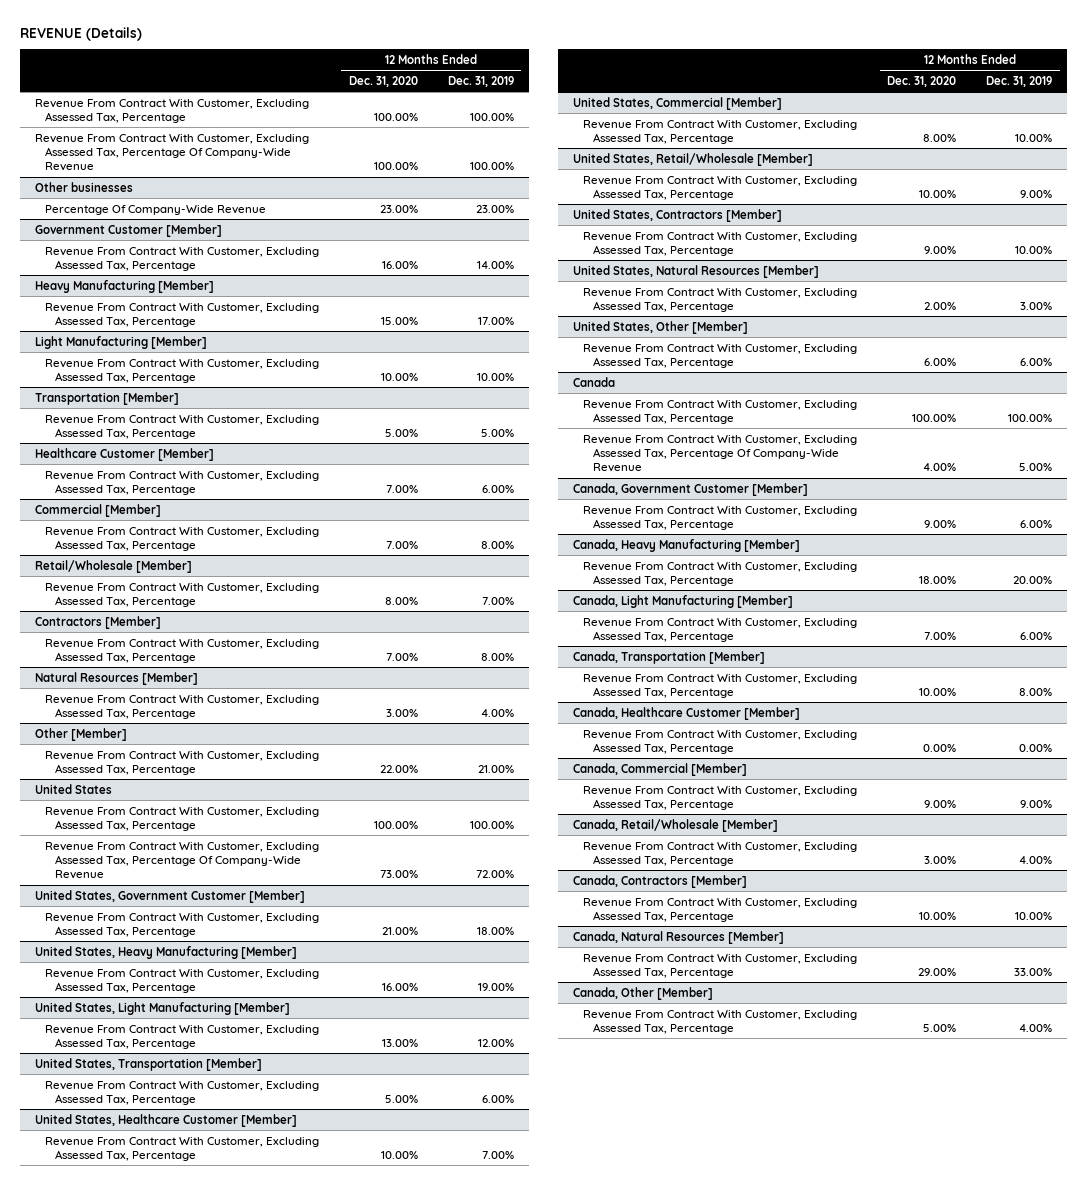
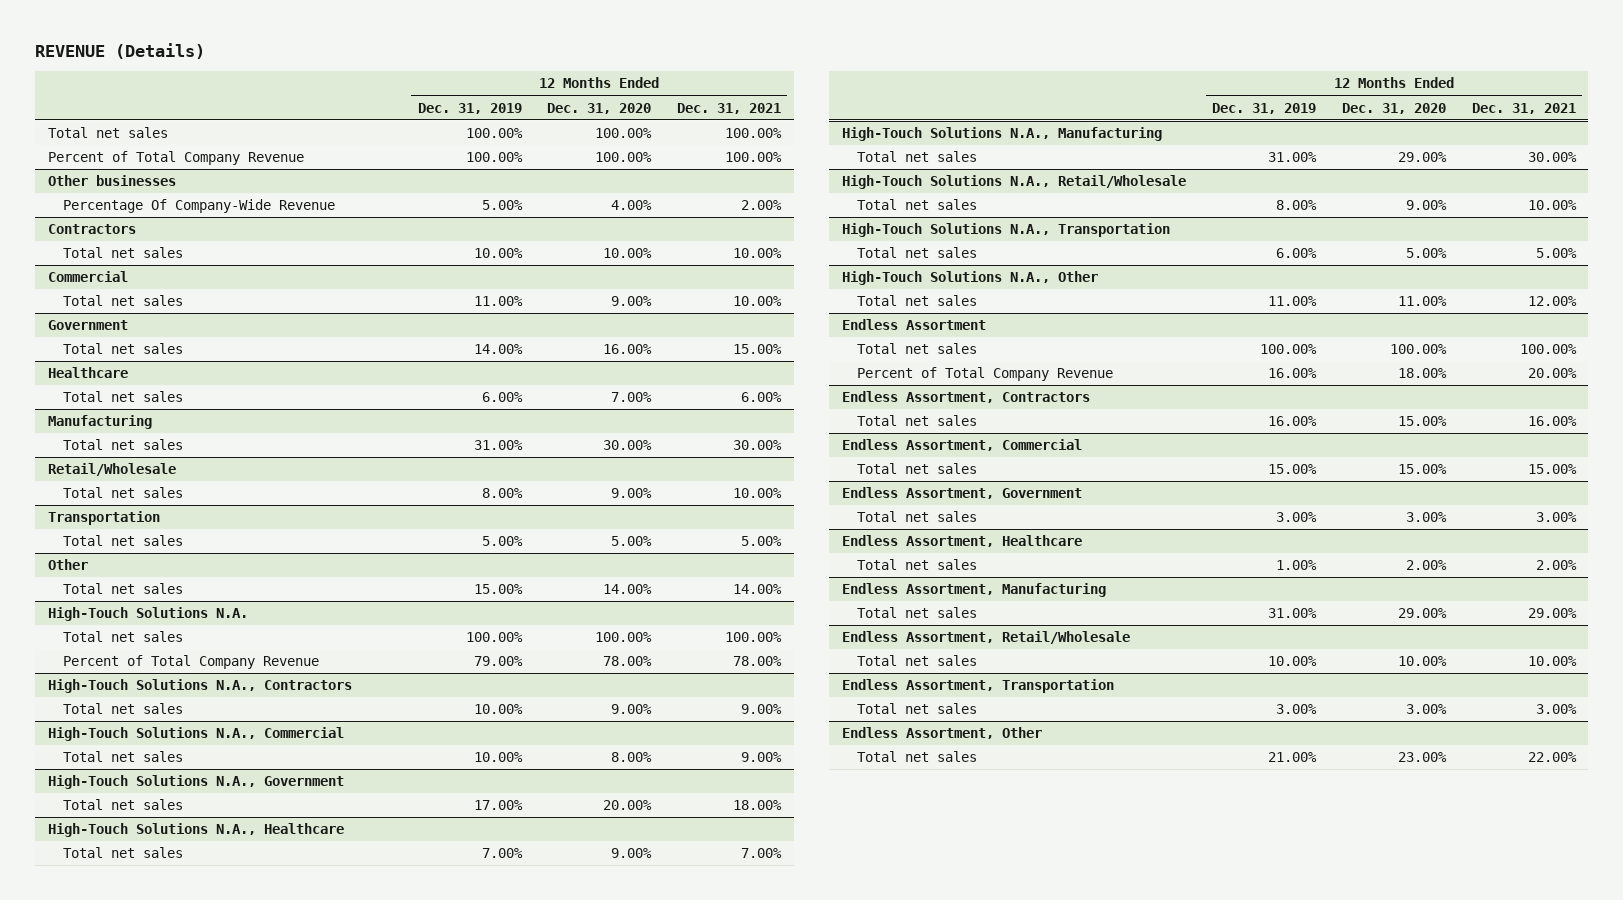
- | 12 Months Ended Dec. 31, 2020 | 12 Months Ended Dec. 31, 2019
+ | 12 Months Ended Dec. 31, 2019 | 12 Months Ended Dec. 31, 2020 | 12 Months Ended Dec. 31, 2021
- Revenue From Contract With Customer, Excluding Assessed Tax, Percentage | 100.00% | 100.00%
- Revenue From Contract With Customer, Excluding Assessed Tax, Percentage Of Company-Wide Revenue | 100.00% | 100.00%
+ Total net sales | 100.00% | 100.00% | 100.00%
+ Percent of Total Company Revenue | 100.00% | 100.00% | 100.00%
@ Other businesses
- Percentage Of Company-Wide Revenue | 23.00% | 23.00%
- Government Customer [Member]
- Revenue From Contract With Customer, Excluding Assessed Tax, Percentage | 16.00% | 14.00%
- Heavy Manufacturing [Member]
- Revenue From Contract With Customer, Excluding Assessed Tax, Percentage | 15.00% | 17.00%
- Light Manufacturing [Member]
- Revenue From Contract With Customer, Excluding Assessed Tax, Percentage | 10.00% | 10.00%
- Transportation [Member]
- Revenue From Contract With Customer, Excluding Assessed Tax, Percentage | 5.00% | 5.00%
- Healthcare Customer [Member]
- Revenue From Contract With Customer, Excluding Assessed Tax, Percentage | 7.00% | 6.00%
- Commercial [Member]
- Revenue From Contract With Customer, Excluding Assessed Tax, Percentage | 7.00% | 8.00%
- Retail/Wholesale [Member]
- Revenue From Contract With Customer, Excluding Assessed Tax, Percentage | 8.00% | 7.00%
- Contractors [Member]
- Revenue From Contract With Customer, Excluding Assessed Tax, Percentage | 7.00% | 8.00%
- Natural Resources [Member]
- Revenue From Contract With Customer, Excluding Assessed Tax, Percentage | 3.00% | 4.00%
- Other [Member]
- Revenue From Contract With Customer, Excluding Assessed Tax, Percentage | 22.00% | 21.00%
- United States
- Revenue From Contract With Customer, Excluding Assessed Tax, Percentage | 100.00% | 100.00%
- Revenue From Contract With Customer, Excluding Assessed Tax, Percentage Of Company-Wide Revenue | 73.00% | 72.00%
- United States, Government Customer [Member]
- Revenue From Contract With Customer, Excluding Assessed Tax, Percentage | 21.00% | 18.00%
- United States, Heavy Manufacturing [Member]
- Revenue From Contract With Customer, Excluding Assessed Tax, Percentage | 16.00% | 19.00%
- United States, Light Manufacturing [Member]
- Revenue From Contract With Customer, Excluding Assessed Tax, Percentage | 13.00% | 12.00%
- United States, Transportation [Member]
- Revenue From Contract With Customer, Excluding Assessed Tax, Percentage | 5.00% | 6.00%
- United States, Healthcare Customer [Member]
- Revenue From Contract With Customer, Excluding Assessed Tax, Percentage | 10.00% | 7.00%
- United States, Commercial [Member]
- Revenue From Contract With Customer, Excluding Assessed Tax, Percentage | 8.00% | 10.00%
- United States, Retail/Wholesale [Member]
- Revenue From Contract With Customer, Excluding Assessed Tax, Percentage | 10.00% | 9.00%
- United States, Contractors [Member]
- Revenue From Contract With Customer, Excluding Assessed Tax, Percentage | 9.00% | 10.00%
- United States, Natural Resources [Member]
- Revenue From Contract With Customer, Excluding Assessed Tax, Percentage | 2.00% | 3.00%
- United States, Other [Member]
- Revenue From Contract With Customer, Excluding Assessed Tax, Percentage | 6.00% | 6.00%
- Canada
- Revenue From Contract With Customer, Excluding Assessed Tax, Percentage | 100.00% | 100.00%
- Revenue From Contract With Customer, Excluding Assessed Tax, Percentage Of Company-Wide Revenue | 4.00% | 5.00%
- Canada, Government Customer [Member]
- Revenue From Contract With Customer, Excluding Assessed Tax, Percentage | 9.00% | 6.00%
- Canada, Heavy Manufacturing [Member]
- Revenue From Contract With Customer, Excluding Assessed Tax, Percentage | 18.00% | 20.00%
- Canada, Light Manufacturing [Member]
- Revenue From Contract With Customer, Excluding Assessed Tax, Percentage | 7.00% | 6.00%
- Canada, Transportation [Member]
- Revenue From Contract With Customer, Excluding Assessed Tax, Percentage | 10.00% | 8.00%
- Canada, Healthcare Customer [Member]
- Revenue From Contract With Customer, Excluding Assessed Tax, Percentage | 0.00% | 0.00%
- Canada, Commercial [Member]
- Revenue From Contract With Customer, Excluding Assessed Tax, Percentage | 9.00% | 9.00%
- Canada, Retail/Wholesale [Member]
- Revenue From Contract With Customer, Excluding Assessed Tax, Percentage | 3.00% | 4.00%
- Canada, Contractors [Member]
- Revenue From Contract With Customer, Excluding Assessed Tax, Percentage | 10.00% | 10.00%
- Canada, Natural Resources [Member]
- Revenue From Contract With Customer, Excluding Assessed Tax, Percentage | 29.00% | 33.00%
- Canada, Other [Member]
- Revenue From Contract With Customer, Excluding Assessed Tax, Percentage | 5.00% | 4.00%
@ Other businesses
+ Percentage Of Company-Wide Revenue | 5.00% | 4.00% | 2.00%
+ Contractors
+ Total net sales | 10.00% | 10.00% | 10.00%
+ Commercial
+ Total net sales | 11.00% | 9.00% | 10.00%
+ Government
+ Total net sales | 14.00% | 16.00% | 15.00%
+ Healthcare
+ Total net sales | 6.00% | 7.00% | 6.00%
+ Manufacturing
+ Total net sales | 31.00% | 30.00% | 30.00%
+ Retail/Wholesale
+ Total net sales | 8.00% | 9.00% | 10.00%
+ Transportation
+ Total net sales | 5.00% | 5.00% | 5.00%
+ Other
+ Total net sales | 15.00% | 14.00% | 14.00%
+ High-Touch Solutions N.A.
+ Total net sales | 100.00% | 100.00% | 100.00%
+ Percent of Total Company Revenue | 79.00% | 78.00% | 78.00%
+ High-Touch Solutions N.A., Contractors
+ Total net sales | 10.00% | 9.00% | 9.00%
+ High-Touch Solutions N.A., Commercial
+ Total net sales | 10.00% | 8.00% | 9.00%
+ High-Touch Solutions N.A., Government
+ Total net sales | 17.00% | 20.00% | 18.00%
+ High-Touch Solutions N.A., Healthcare
+ Total net sales | 7.00% | 9.00% | 7.00%
+ High-Touch Solutions N.A., Manufacturing
+ Total net sales | 31.00% | 29.00% | 30.00%
+ High-Touch Solutions N.A., Retail/Wholesale
+ Total net sales | 8.00% | 9.00% | 10.00%
+ High-Touch Solutions N.A., Transportation
+ Total net sales | 6.00% | 5.00% | 5.00%
+ High-Touch Solutions N.A., Other
+ Total net sales | 11.00% | 11.00% | 12.00%
+ Endless Assortment
+ Total net sales | 100.00% | 100.00% | 100.00%
+ Percent of Total Company Revenue | 16.00% | 18.00% | 20.00%
+ Endless Assortment, Contractors
+ Total net sales | 16.00% | 15.00% | 16.00%
+ Endless Assortment, Commercial
+ Total net sales | 15.00% | 15.00% | 15.00%
+ Endless Assortment, Government
+ Total net sales | 3.00% | 3.00% | 3.00%
+ Endless Assortment, Healthcare
+ Total net sales | 1.00% | 2.00% | 2.00%
+ Endless Assortment, Manufacturing
+ Total net sales | 31.00% | 29.00% | 29.00%
+ Endless Assortment, Retail/Wholesale
+ Total net sales | 10.00% | 10.00% | 10.00%
+ Endless Assortment, Transportation
+ Total net sales | 3.00% | 3.00% | 3.00%
+ Endless Assortment, Other
+ Total net sales | 21.00% | 23.00% | 22.00%

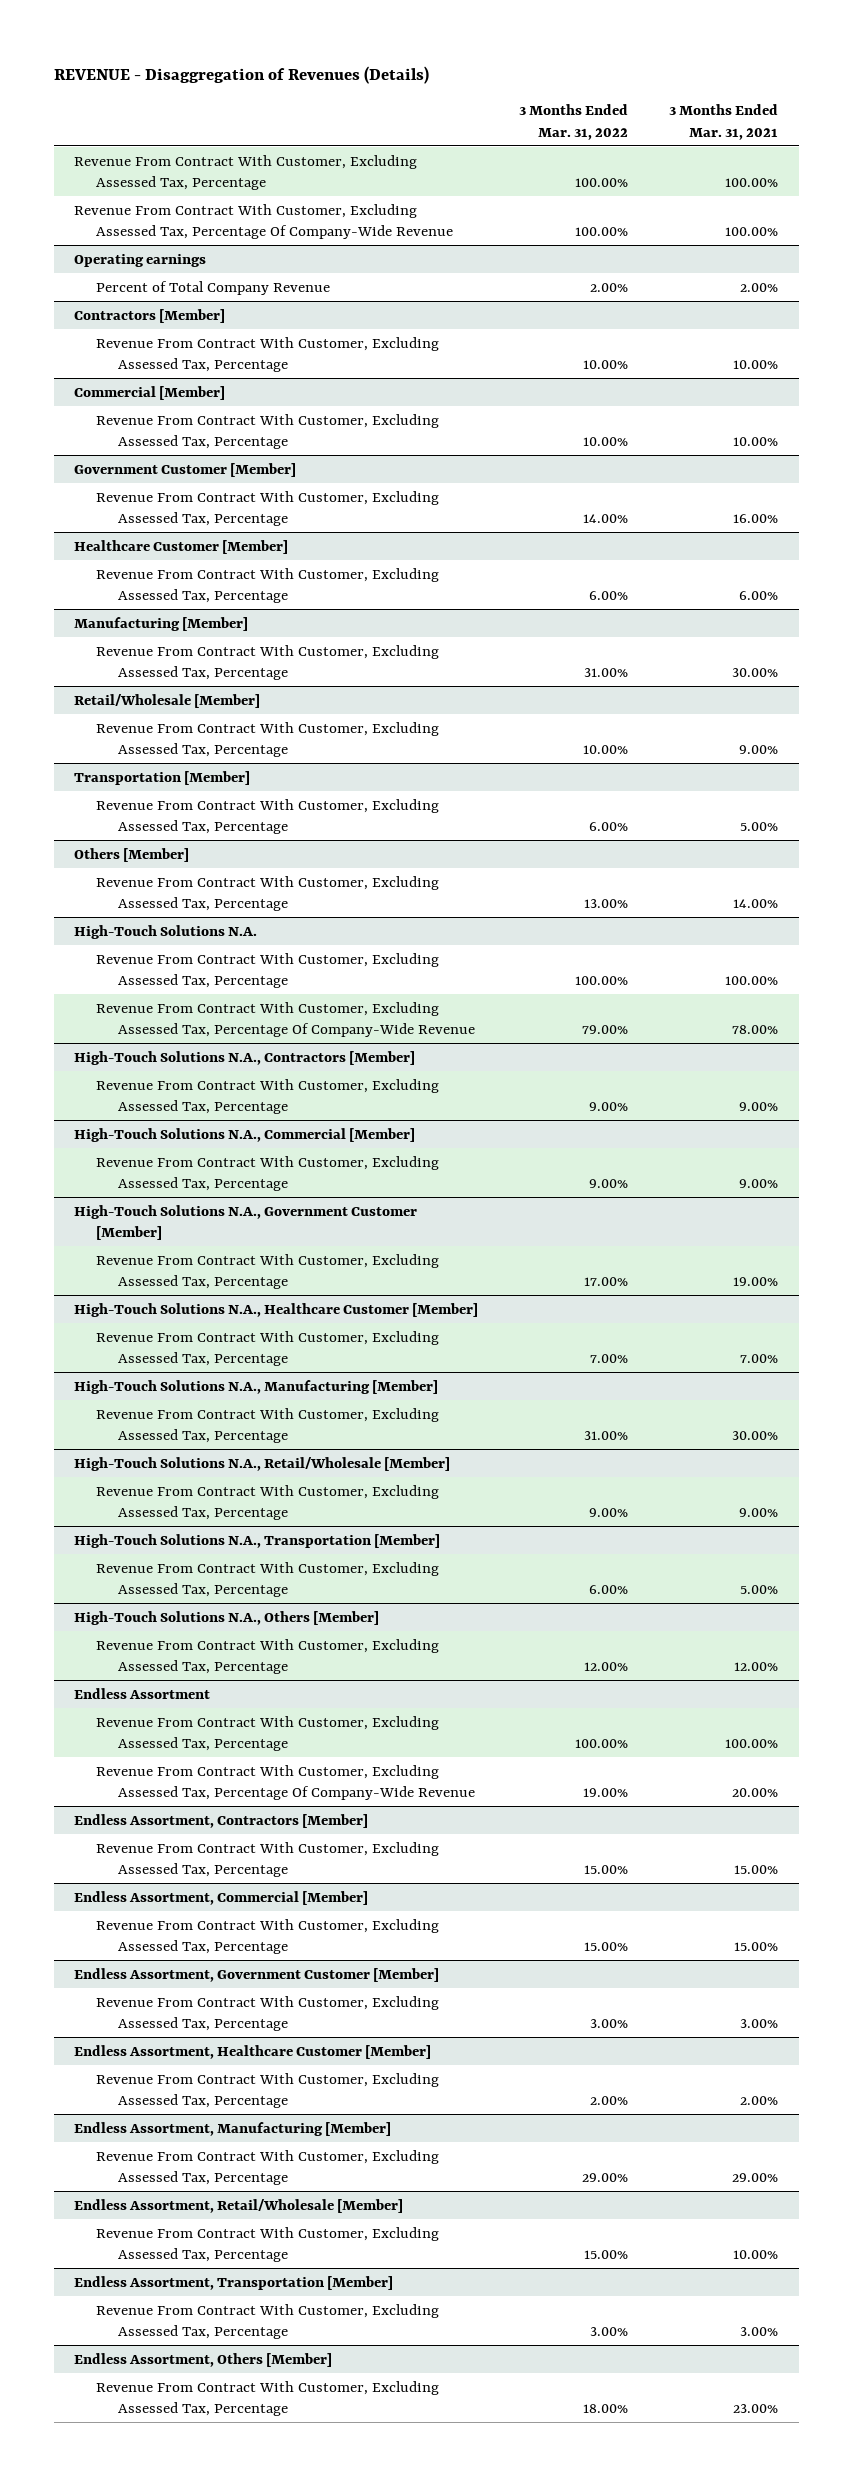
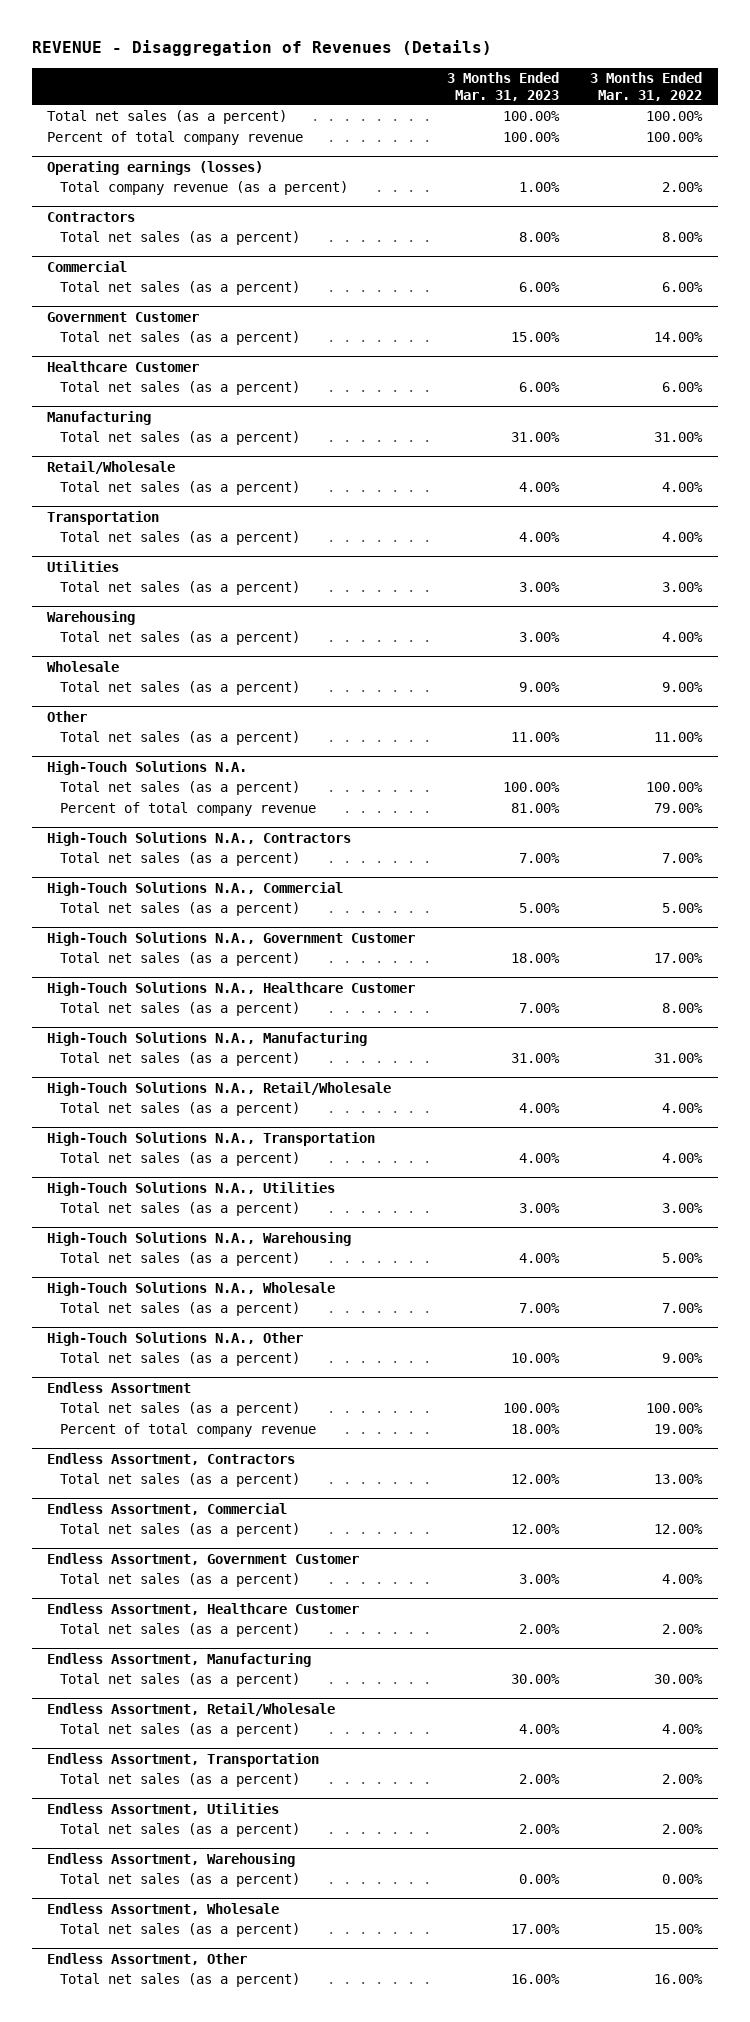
- | 3 Months Ended Mar. 31, 2022 | 3 Months Ended Mar. 31, 2021
+ | 3 Months Ended Mar. 31, 2023 | 3 Months Ended Mar. 31, 2022
- Revenue From Contract With Customer, Excluding Assessed Tax, Percentage | 100.00% | 100.00%
- Revenue From Contract With Customer, Excluding Assessed Tax, Percentage Of Company-Wide Revenue | 100.00% | 100.00%
- Operating earnings
- Percent of Total Company Revenue | 2.00% | 2.00%
- Contractors [Member]
- Revenue From Contract With Customer, Excluding Assessed Tax, Percentage | 10.00% | 10.00%
- Commercial [Member]
- Revenue From Contract With Customer, Excluding Assessed Tax, Percentage | 10.00% | 10.00%
- Government Customer [Member]
- Revenue From Contract With Customer, Excluding Assessed Tax, Percentage | 14.00% | 16.00%
- Healthcare Customer [Member]
- Revenue From Contract With Customer, Excluding Assessed Tax, Percentage | 6.00% | 6.00%
- Manufacturing [Member]
- Revenue From Contract With Customer, Excluding Assessed Tax, Percentage | 31.00% | 30.00%
- Retail/Wholesale [Member]
- Revenue From Contract With Customer, Excluding Assessed Tax, Percentage | 10.00% | 9.00%
- Transportation [Member]
- Revenue From Contract With Customer, Excluding Assessed Tax, Percentage | 6.00% | 5.00%
- Others [Member]
- Revenue From Contract With Customer, Excluding Assessed Tax, Percentage | 13.00% | 14.00%
+ Total net sales (as a percent) | 100.00% | 100.00%
+ Percent of total company revenue | 100.00% | 100.00%
+ Operating earnings (losses)
+ Total company revenue (as a percent) | 1.00% | 2.00%
+ Contractors
+ Total net sales (as a percent) | 8.00% | 8.00%
+ Commercial
+ Total net sales (as a percent) | 6.00% | 6.00%
+ Government Customer
+ Total net sales (as a percent) | 15.00% | 14.00%
+ Healthcare Customer
+ Total net sales (as a percent) | 6.00% | 6.00%
+ Manufacturing
+ Total net sales (as a percent) | 31.00% | 31.00%
+ Retail/Wholesale
+ Total net sales (as a percent) | 4.00% | 4.00%
+ Transportation
+ Total net sales (as a percent) | 4.00% | 4.00%
+ Utilities
+ Total net sales (as a percent) | 3.00% | 3.00%
+ Warehousing
+ Total net sales (as a percent) | 3.00% | 4.00%
+ Wholesale
+ Total net sales (as a percent) | 9.00% | 9.00%
+ Other
+ Total net sales (as a percent) | 11.00% | 11.00%
@ High-Touch Solutions N.A.
- Revenue From Contract With Customer, Excluding Assessed Tax, Percentage | 100.00% | 100.00%
- Revenue From Contract With Customer, Excluding Assessed Tax, Percentage Of Company-Wide Revenue | 79.00% | 78.00%
- High-Touch Solutions N.A., Contractors [Member]
- Revenue From Contract With Customer, Excluding Assessed Tax, Percentage | 9.00% | 9.00%
- High-Touch Solutions N.A., Commercial [Member]
- Revenue From Contract With Customer, Excluding Assessed Tax, Percentage | 9.00% | 9.00%
- High-Touch Solutions N.A., Government Customer [Member]
- Revenue From Contract With Customer, Excluding Assessed Tax, Percentage | 17.00% | 19.00%
- High-Touch Solutions N.A., Healthcare Customer [Member]
- Revenue From Contract With Customer, Excluding Assessed Tax, Percentage | 7.00% | 7.00%
- High-Touch Solutions N.A., Manufacturing [Member]
- Revenue From Contract With Customer, Excluding Assessed Tax, Percentage | 31.00% | 30.00%
- High-Touch Solutions N.A., Retail/Wholesale [Member]
- Revenue From Contract With Customer, Excluding Assessed Tax, Percentage | 9.00% | 9.00%
- High-Touch Solutions N.A., Transportation [Member]
- Revenue From Contract With Customer, Excluding Assessed Tax, Percentage | 6.00% | 5.00%
- High-Touch Solutions N.A., Others [Member]
- Revenue From Contract With Customer, Excluding Assessed Tax, Percentage | 12.00% | 12.00%
@ High-Touch Solutions N.A.
+ Total net sales (as a percent) | 100.00% | 100.00%
+ Percent of total company revenue | 81.00% | 79.00%
+ High-Touch Solutions N.A., Contractors
+ Total net sales (as a percent) | 7.00% | 7.00%
+ High-Touch Solutions N.A., Commercial
+ Total net sales (as a percent) | 5.00% | 5.00%
+ High-Touch Solutions N.A., Government Customer
+ Total net sales (as a percent) | 18.00% | 17.00%
+ High-Touch Solutions N.A., Healthcare Customer
+ Total net sales (as a percent) | 7.00% | 8.00%
+ High-Touch Solutions N.A., Manufacturing
+ Total net sales (as a percent) | 31.00% | 31.00%
+ High-Touch Solutions N.A., Retail/Wholesale
+ Total net sales (as a percent) | 4.00% | 4.00%
+ High-Touch Solutions N.A., Transportation
+ Total net sales (as a percent) | 4.00% | 4.00%
+ High-Touch Solutions N.A., Utilities
+ Total net sales (as a percent) | 3.00% | 3.00%
+ High-Touch Solutions N.A., Warehousing
+ Total net sales (as a percent) | 4.00% | 5.00%
+ High-Touch Solutions N.A., Wholesale
+ Total net sales (as a percent) | 7.00% | 7.00%
+ High-Touch Solutions N.A., Other
+ Total net sales (as a percent) | 10.00% | 9.00%
@ Endless Assortment
- Revenue From Contract With Customer, Excluding Assessed Tax, Percentage | 100.00% | 100.00%
- Revenue From Contract With Customer, Excluding Assessed Tax, Percentage Of Company-Wide Revenue | 19.00% | 20.00%
- Endless Assortment, Contractors [Member]
- Revenue From Contract With Customer, Excluding Assessed Tax, Percentage | 15.00% | 15.00%
- Endless Assortment, Commercial [Member]
- Revenue From Contract With Customer, Excluding Assessed Tax, Percentage | 15.00% | 15.00%
- Endless Assortment, Government Customer [Member]
- Revenue From Contract With Customer, Excluding Assessed Tax, Percentage | 3.00% | 3.00%
- Endless Assortment, Healthcare Customer [Member]
- Revenue From Contract With Customer, Excluding Assessed Tax, Percentage | 2.00% | 2.00%
- Endless Assortment, Manufacturing [Member]
- Revenue From Contract With Customer, Excluding Assessed Tax, Percentage | 29.00% | 29.00%
- Endless Assortment, Retail/Wholesale [Member]
- Revenue From Contract With Customer, Excluding Assessed Tax, Percentage | 15.00% | 10.00%
- Endless Assortment, Transportation [Member]
- Revenue From Contract With Customer, Excluding Assessed Tax, Percentage | 3.00% | 3.00%
- Endless Assortment, Others [Member]
- Revenue From Contract With Customer, Excluding Assessed Tax, Percentage | 18.00% | 23.00%
@ Endless Assortment
+ Total net sales (as a percent) | 100.00% | 100.00%
+ Percent of total company revenue | 18.00% | 19.00%
+ Endless Assortment, Contractors
+ Total net sales (as a percent) | 12.00% | 13.00%
+ Endless Assortment, Commercial
+ Total net sales (as a percent) | 12.00% | 12.00%
+ Endless Assortment, Government Customer
+ Total net sales (as a percent) | 3.00% | 4.00%
+ Endless Assortment, Healthcare Customer
+ Total net sales (as a percent) | 2.00% | 2.00%
+ Endless Assortment, Manufacturing
+ Total net sales (as a percent) | 30.00% | 30.00%
+ Endless Assortment, Retail/Wholesale
+ Total net sales (as a percent) | 4.00% | 4.00%
+ Endless Assortment, Transportation
+ Total net sales (as a percent) | 2.00% | 2.00%
+ Endless Assortment, Utilities
+ Total net sales (as a percent) | 2.00% | 2.00%
+ Endless Assortment, Warehousing
+ Total net sales (as a percent) | 0.00% | 0.00%
+ Endless Assortment, Wholesale
+ Total net sales (as a percent) | 17.00% | 15.00%
+ Endless Assortment, Other
+ Total net sales (as a percent) | 16.00% | 16.00%

